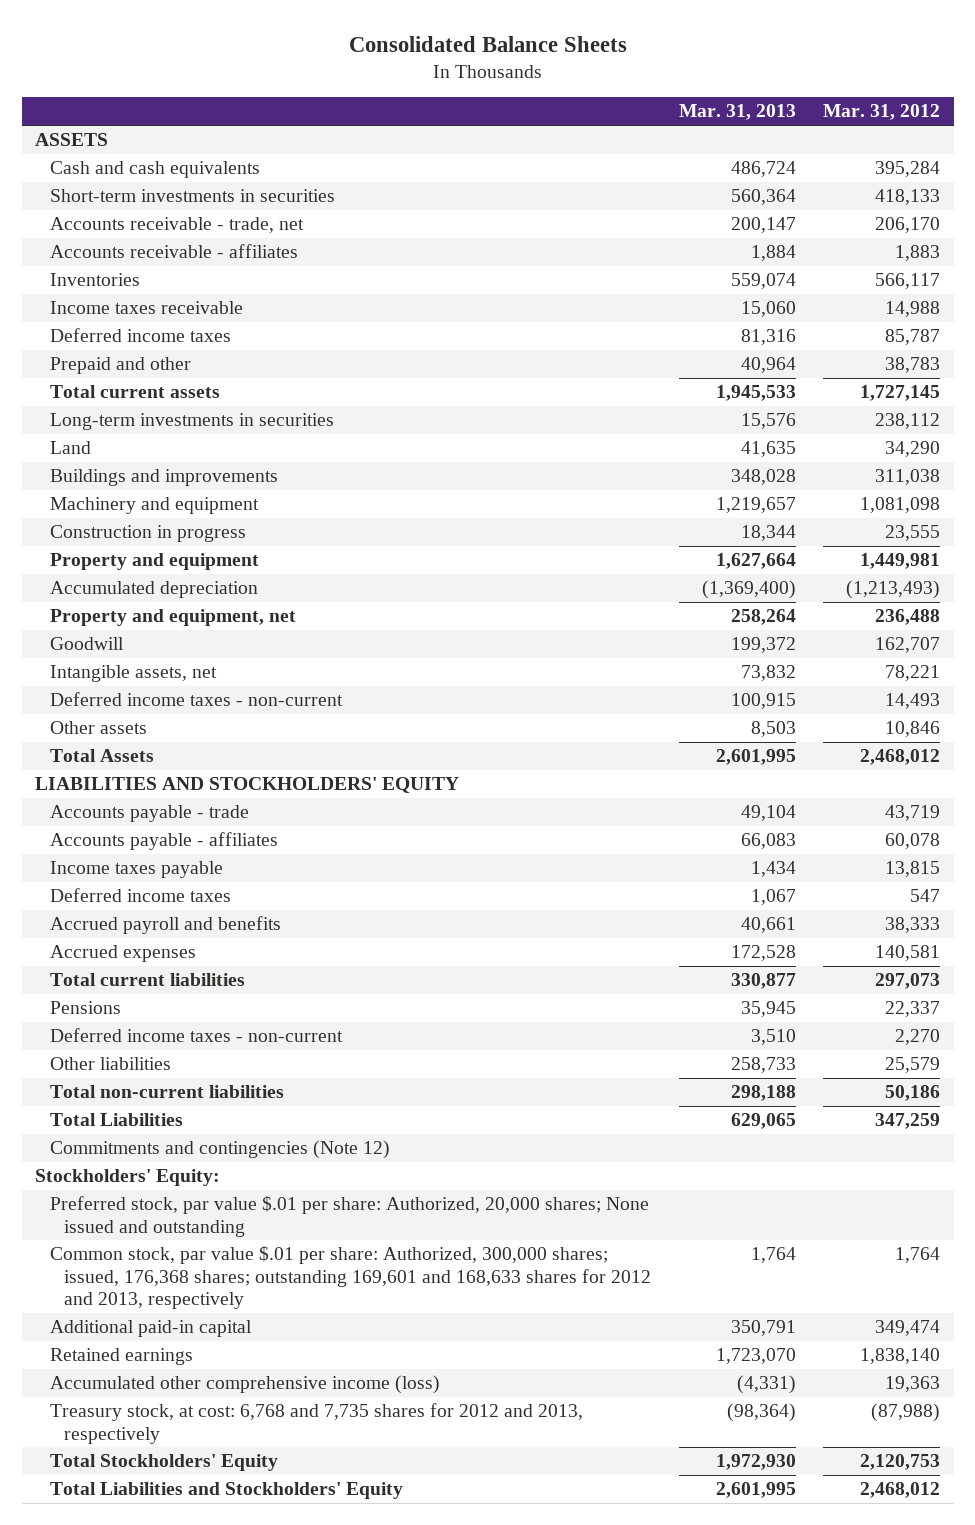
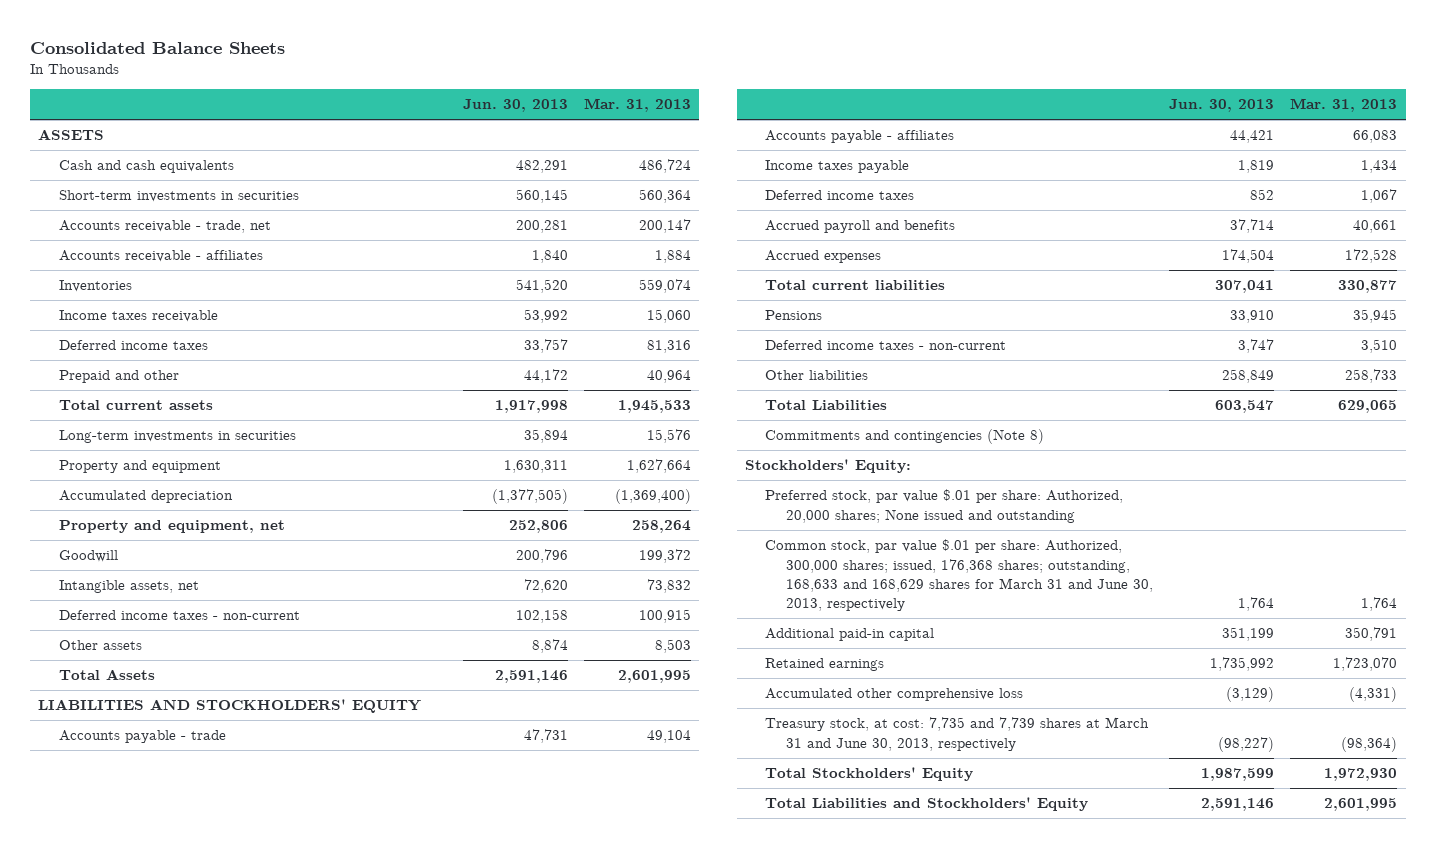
- | Mar. 31, 2013 | Mar. 31, 2012
+ | Jun. 30, 2013 | Mar. 31, 2013
- Land | 41,635 | 34,290
- Buildings and improvements | 348,028 | 311,038
- Machinery and equipment | 1,219,657 | 1,081,098
- Construction in progress | 18,344 | 23,555
- Total non-current liabilities | 298,188 | 50,186
- Commitments and contingencies (Note 12)
+ Commitments and contingencies (Note 8)
- Common stock, par value $.01 per share: Authorized, 300,000 shares; issued, 176,368 shares; outstanding 169,601 and 168,633 shares for 2012 and 2013, respectively | 1,764 | 1,764
+ Common stock, par value $.01 per share: Authorized, 300,000 shares; issued, 176,368 shares; outstanding, 168,633 and 168,629 shares for March 31 and June 30, 2013, respectively | 1,764 | 1,764
- Accumulated other comprehensive income (loss) | (4,331) | 19,363
- Treasury stock, at cost: 6,768 and 7,735 shares for 2012 and 2013, respectively | (98,364) | (87,988)
+ Accumulated other comprehensive loss | (3,129) | (4,331)
+ Treasury stock, at cost: 7,735 and 7,739 shares at March 31 and June 30, 2013, respectively | (98,227) | (98,364)

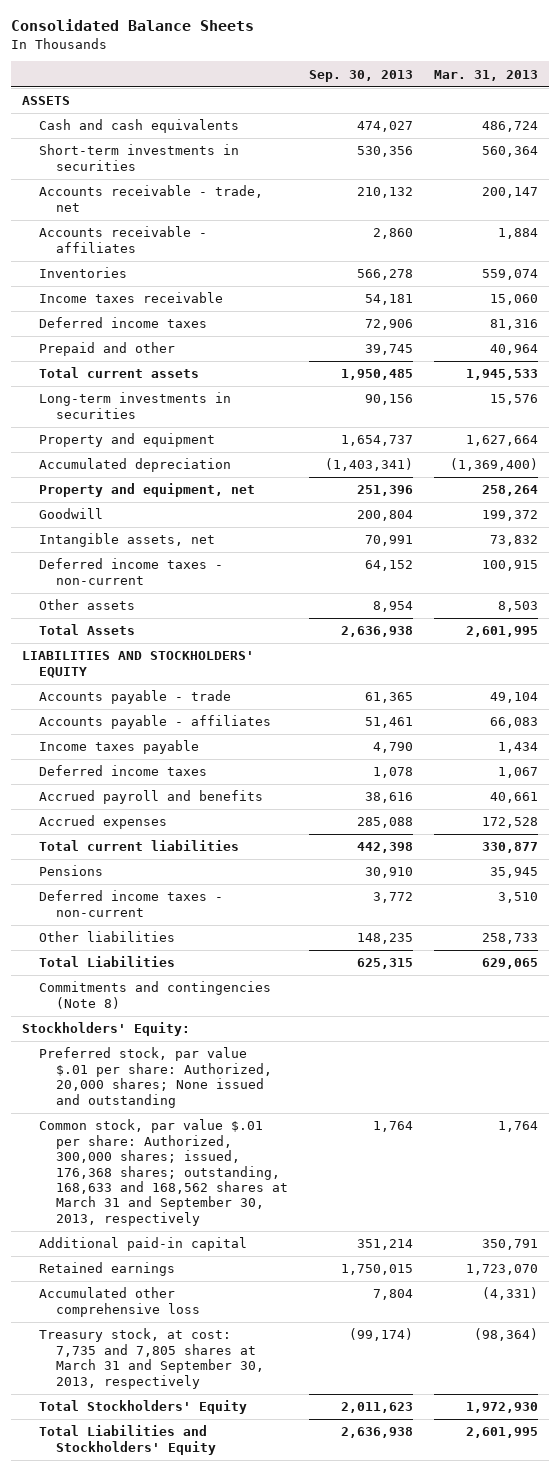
- | Jun. 30, 2013 | Mar. 31, 2013
+ | Sep. 30, 2013 | Mar. 31, 2013
- Common stock, par value $.01 per share: Authorized, 300,000 shares; issued, 176,368 shares; outstanding, 168,633 and 168,629 shares for March 31 and June 30, 2013, respectively | 1,764 | 1,764
+ Common stock, par value $.01 per share: Authorized, 300,000 shares; issued, 176,368 shares; outstanding, 168,633 and 168,562 shares at March 31 and September 30, 2013, respectively | 1,764 | 1,764
- Treasury stock, at cost: 7,735 and 7,739 shares at March 31 and June 30, 2013, respectively | (98,227) | (98,364)
+ Treasury stock, at cost: 7,735 and 7,805 shares at March 31 and September 30, 2013, respectively | (99,174) | (98,364)

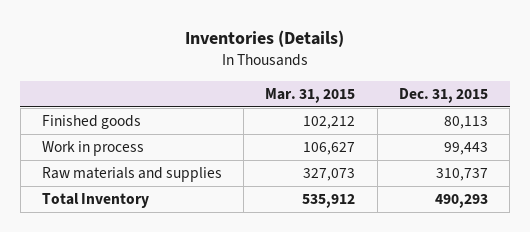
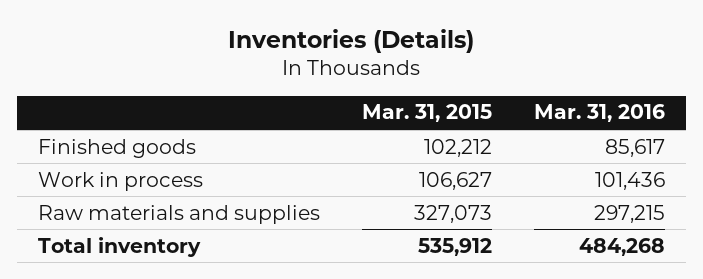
- | Mar. 31, 2015 | Dec. 31, 2015
+ | Mar. 31, 2015 | Mar. 31, 2016
- Total Inventory | 535,912 | 490,293
+ Total inventory | 535,912 | 484,268

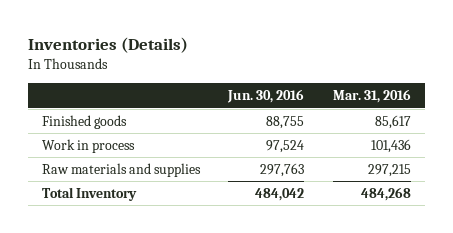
- | Mar. 31, 2015 | Mar. 31, 2016
+ | Jun. 30, 2016 | Mar. 31, 2016
- Total inventory | 535,912 | 484,268
+ Total Inventory | 484,042 | 484,268

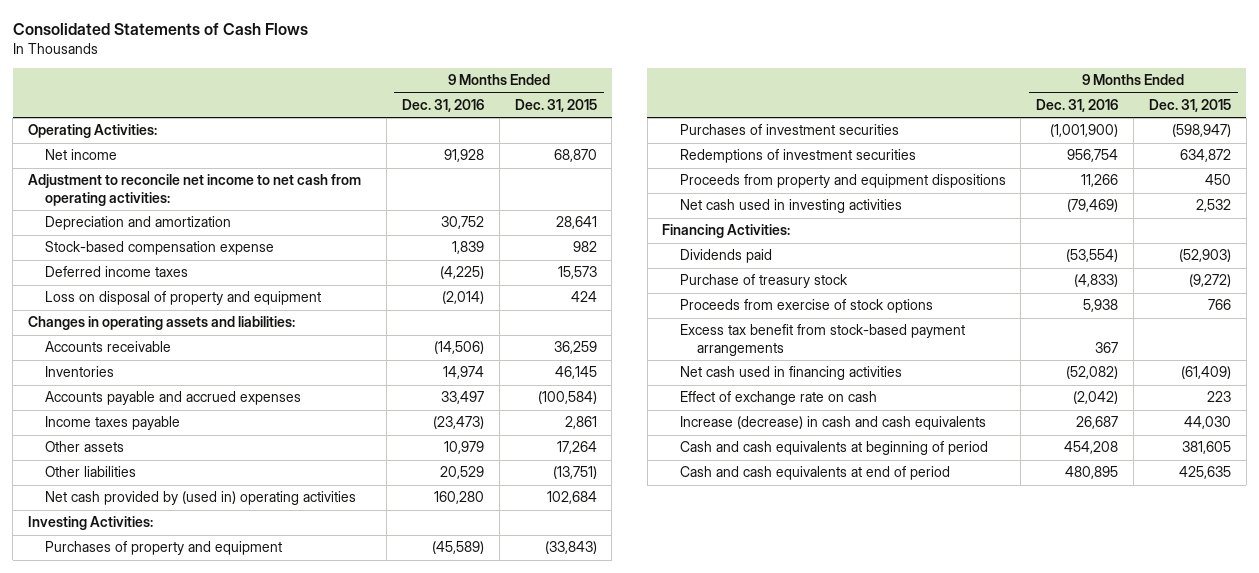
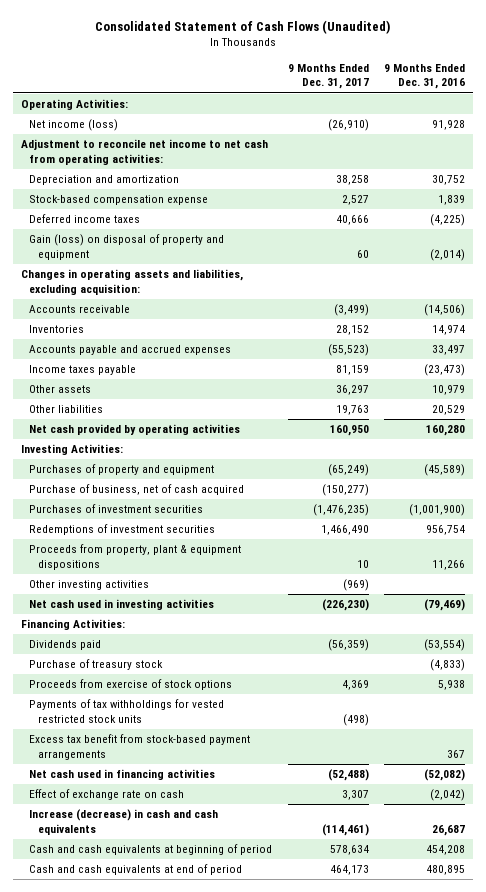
- Consolidated Statements of Cash Flows
+ Consolidated Statement of Cash Flows (Unaudited)
- | 9 Months Ended Dec. 31, 2016 | 9 Months Ended Dec. 31, 2015
+ | 9 Months Ended Dec. 31, 2017 | 9 Months Ended Dec. 31, 2016
- Net income | 91,928 | 68,870
+ Net income (loss) | (26,910) | 91,928
- Loss on disposal of property and equipment | (2,014) | 424
- Changes in operating assets and liabilities:
+ Gain (loss) on disposal of property and equipment | 60 | (2,014)
+ Changes in operating assets and liabilities, excluding acquisition:
- Net cash provided by (used in) operating activities | 160,280 | 102,684
+ Net cash provided by operating activities | 160,950 | 160,280
+ Purchase of business, net of cash acquired | (150,277) |
- Proceeds from property and equipment dispositions | 11,266 | 450
+ Proceeds from property, plant & equipment dispositions | 10 | 11,266
+ Other investing activities | (969) |
+ Payments of tax withholdings for vested restricted stock units | (498) |

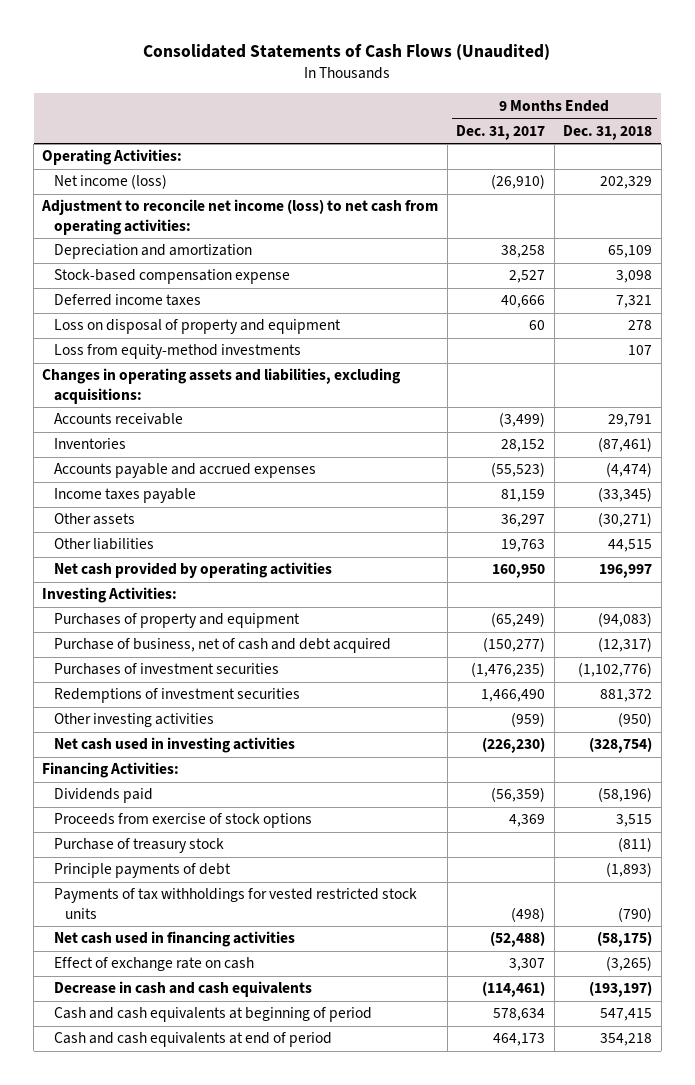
- Consolidated Statement of Cash Flows (Unaudited)
+ Consolidated Statements of Cash Flows (Unaudited)
- | 9 Months Ended Dec. 31, 2017 | 9 Months Ended Dec. 31, 2016
+ | 9 Months Ended Dec. 31, 2017 | 9 Months Ended Dec. 31, 2018
- Adjustment to reconcile net income to net cash from operating activities:
+ Adjustment to reconcile net income (loss) to net cash from operating activities:
- Gain (loss) on disposal of property and equipment | 60 | (2,014)
- Changes in operating assets and liabilities, excluding acquisition:
+ Loss on disposal of property and equipment | 60 | 278
+ Loss from equity-method investments | | 107
+ Changes in operating assets and liabilities, excluding acquisitions:
- Purchase of business, net of cash acquired | (150,277) |
+ Purchase of business, net of cash and debt acquired | (150,277) | (12,317)
- Proceeds from property, plant & equipment dispositions | 10 | 11,266
- Other investing activities | (969) |
+ Other investing activities | (959) | (950)
moved down: Purchase of treasury stock | | (811)
+ Principle payments of debt | | (1,893)
- Excess tax benefit from stock-based payment arrangements | | 367
- Increase (decrease) in cash and cash equivalents | (114,461) | 26,687
+ Decrease in cash and cash equivalents | (114,461) | (193,197)

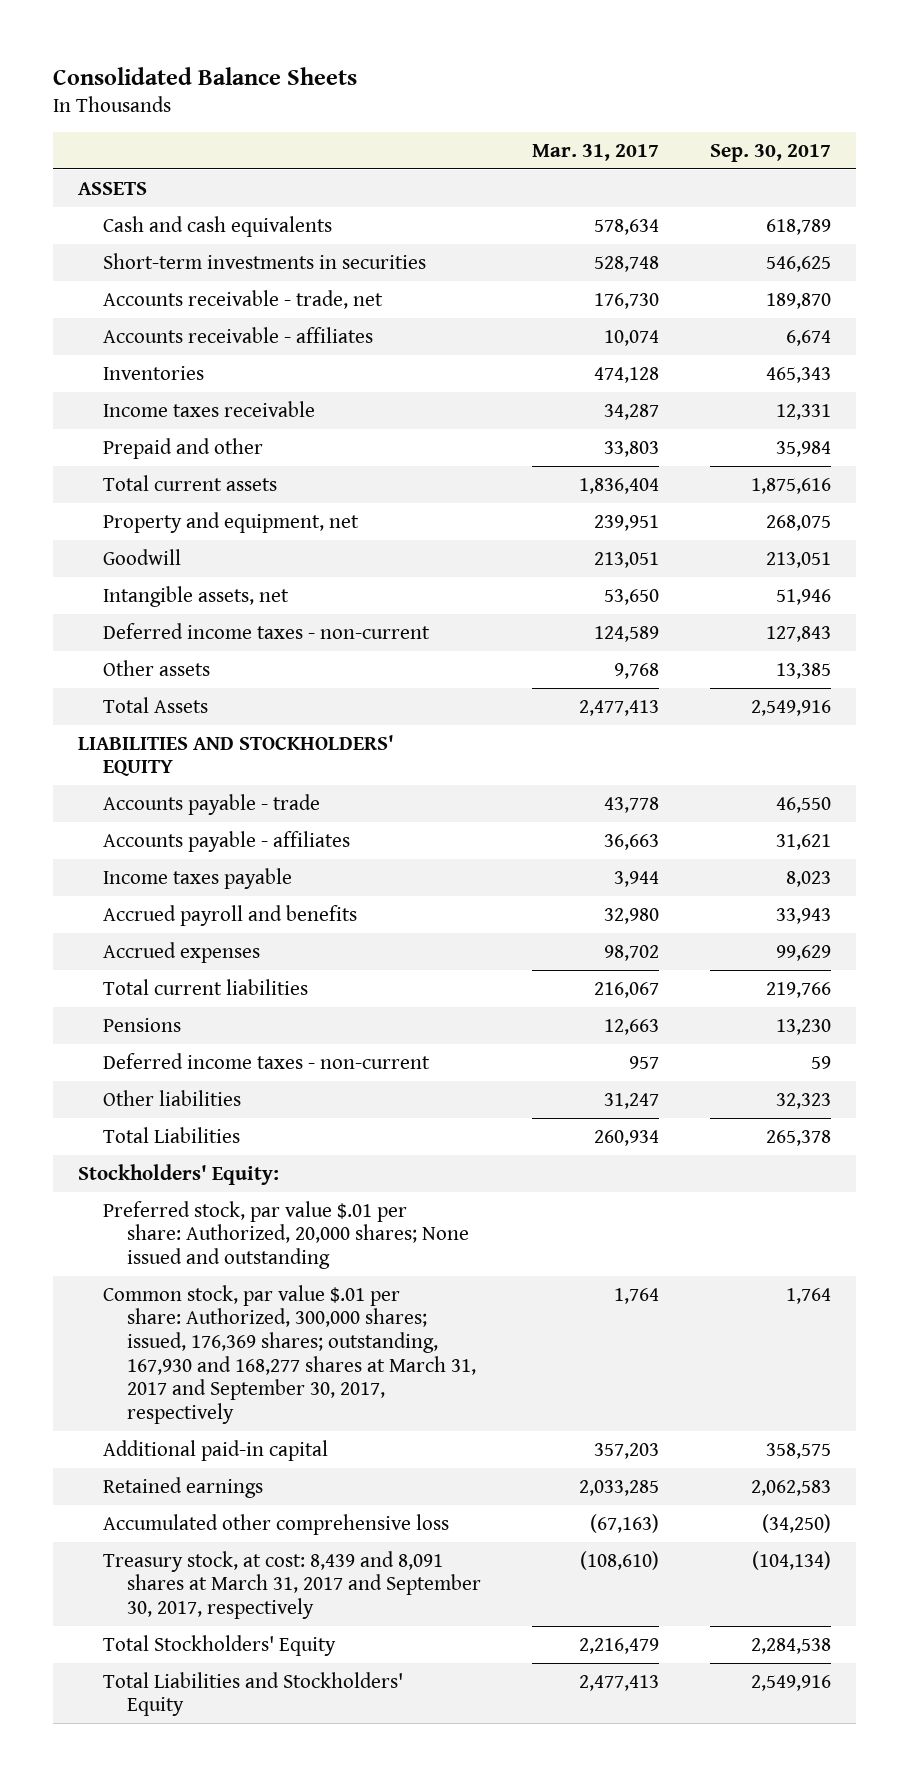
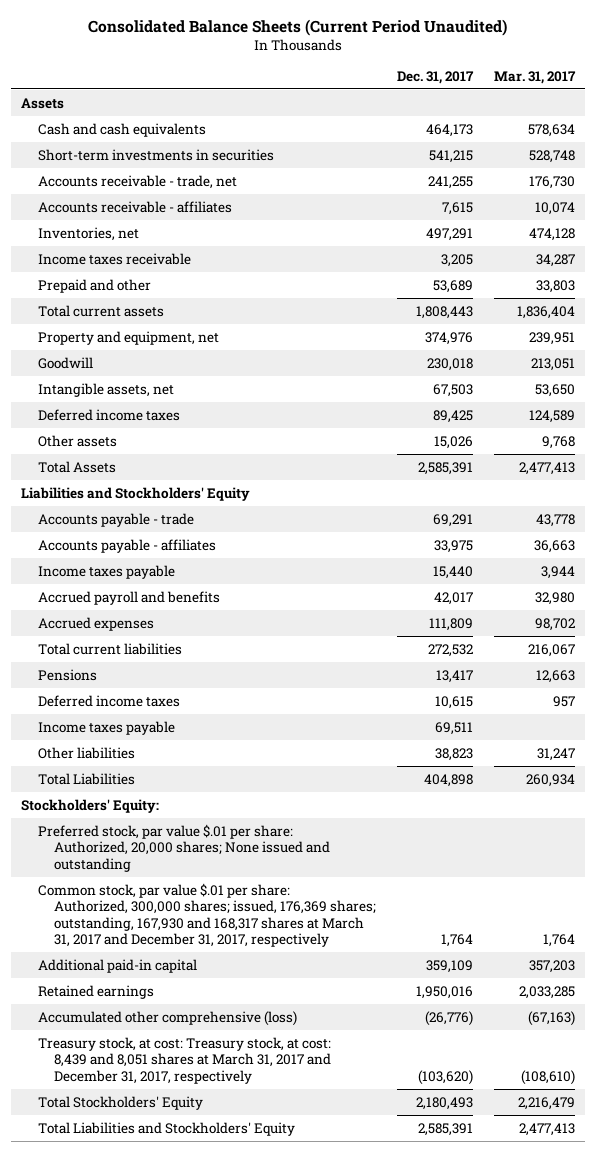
- Consolidated Balance Sheets
+ Consolidated Balance Sheets (Current Period Unaudited)
- | Mar. 31, 2017 | Sep. 30, 2017
+ | Dec. 31, 2017 | Mar. 31, 2017
- ASSETS
+ Assets
- Inventories | 474,128 | 465,343
+ Inventories, net | 497,291 | 474,128
- Deferred income taxes - non-current | 124,589 | 127,843
+ Deferred income taxes | 89,425 | 124,589
- LIABILITIES AND STOCKHOLDERS' EQUITY
+ Liabilities and Stockholders' Equity
- Deferred income taxes - non-current | 957 | 59
+ Deferred income taxes | 10,615 | 957
+ Income taxes payable | 69,511 |
- Common stock, par value $.01 per share: Authorized, 300,000 shares; issued, 176,369 shares; outstanding, 167,930 and 168,277 shares at March 31, 2017 and September 30, 2017, respectively | 1,764 | 1,764
+ Common stock, par value $.01 per share: Authorized, 300,000 shares; issued, 176,369 shares; outstanding, 167,930 and 168,317 shares at March 31, 2017 and December 31, 2017, respectively | 1,764 | 1,764
- Accumulated other comprehensive loss | (67,163) | (34,250)
- Treasury stock, at cost: 8,439 and 8,091 shares at March 31, 2017 and September 30, 2017, respectively | (108,610) | (104,134)
+ Accumulated other comprehensive (loss) | (26,776) | (67,163)
+ Treasury stock, at cost: Treasury stock, at cost: 8,439 and 8,051 shares at March 31, 2017 and December 31, 2017, respectively | (103,620) | (108,610)

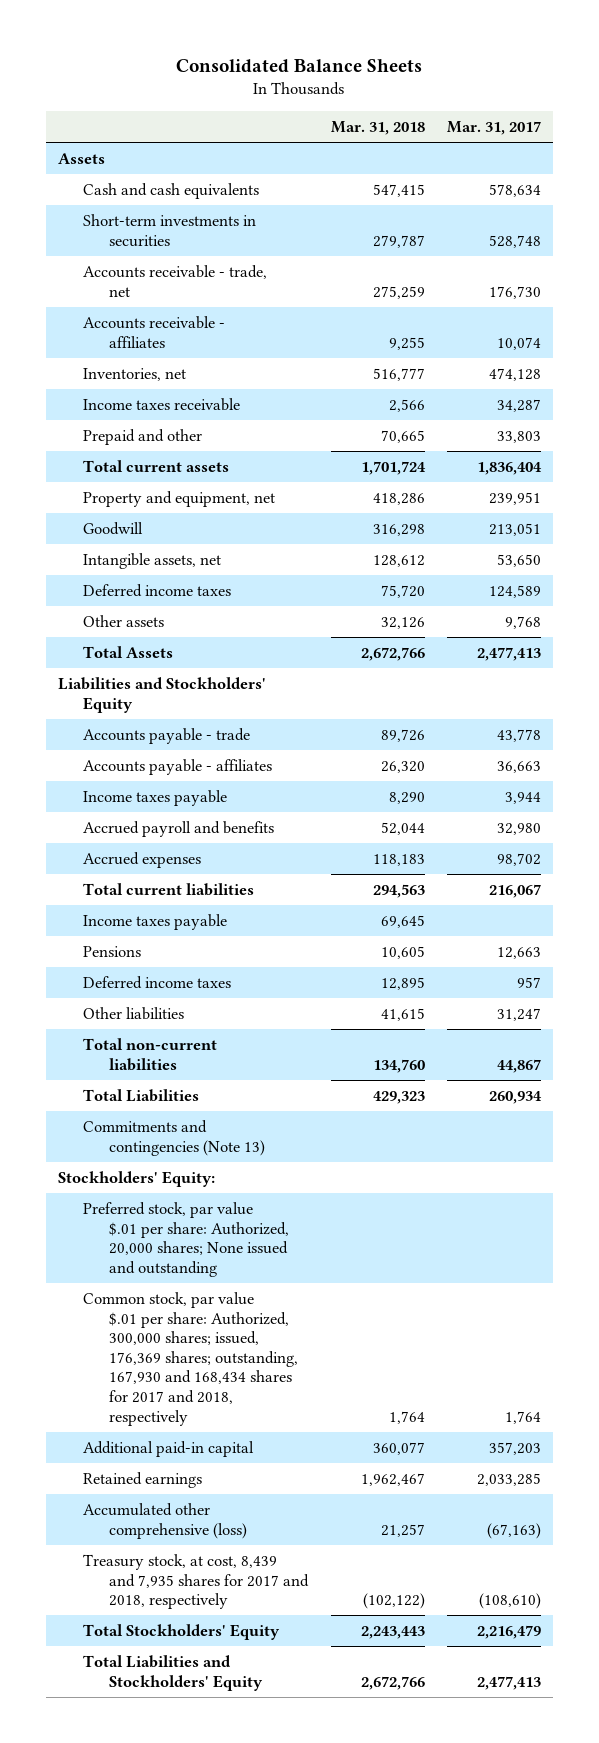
- Consolidated Balance Sheets (Current Period Unaudited)
+ Consolidated Balance Sheets
- | Dec. 31, 2017 | Mar. 31, 2017
+ | Mar. 31, 2018 | Mar. 31, 2017
moved up: Income taxes payable | 69,645 |
+ Total non-current liabilities | 134,760 | 44,867
+ Commitments and contingencies (Note 13)
- Common stock, par value $.01 per share: Authorized, 300,000 shares; issued, 176,369 shares; outstanding, 167,930 and 168,317 shares at March 31, 2017 and December 31, 2017, respectively | 1,764 | 1,764
+ Common stock, par value $.01 per share: Authorized, 300,000 shares; issued, 176,369 shares; outstanding, 167,930 and 168,434 shares for 2017 and 2018, respectively | 1,764 | 1,764
- Treasury stock, at cost: Treasury stock, at cost: 8,439 and 8,051 shares at March 31, 2017 and December 31, 2017, respectively | (103,620) | (108,610)
+ Treasury stock, at cost, 8,439 and 7,935 shares for 2017 and 2018, respectively | (102,122) | (108,610)

